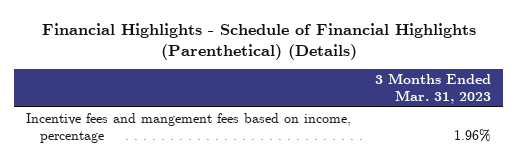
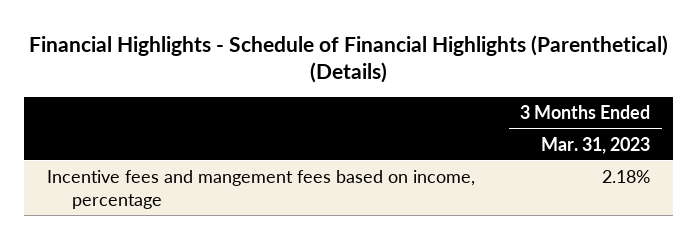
- Incentive fees and mangement fees based on income, percentage | 1.96%
+ Incentive fees and mangement fees based on income, percentage | 2.18%

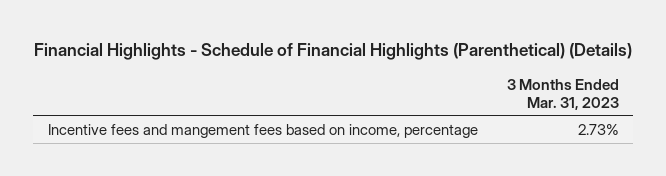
- Incentive fees and mangement fees based on income, percentage | 2.18%
+ Incentive fees and mangement fees based on income, percentage | 2.73%

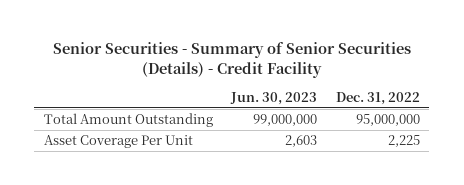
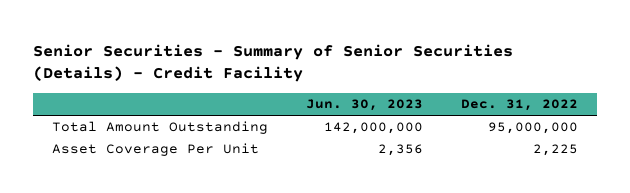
- Total Amount Outstanding | 99,000,000 | 95,000,000
- Asset Coverage Per Unit | 2,603 | 2,225
+ Total Amount Outstanding | 142,000,000 | 95,000,000
+ Asset Coverage Per Unit | 2,356 | 2,225

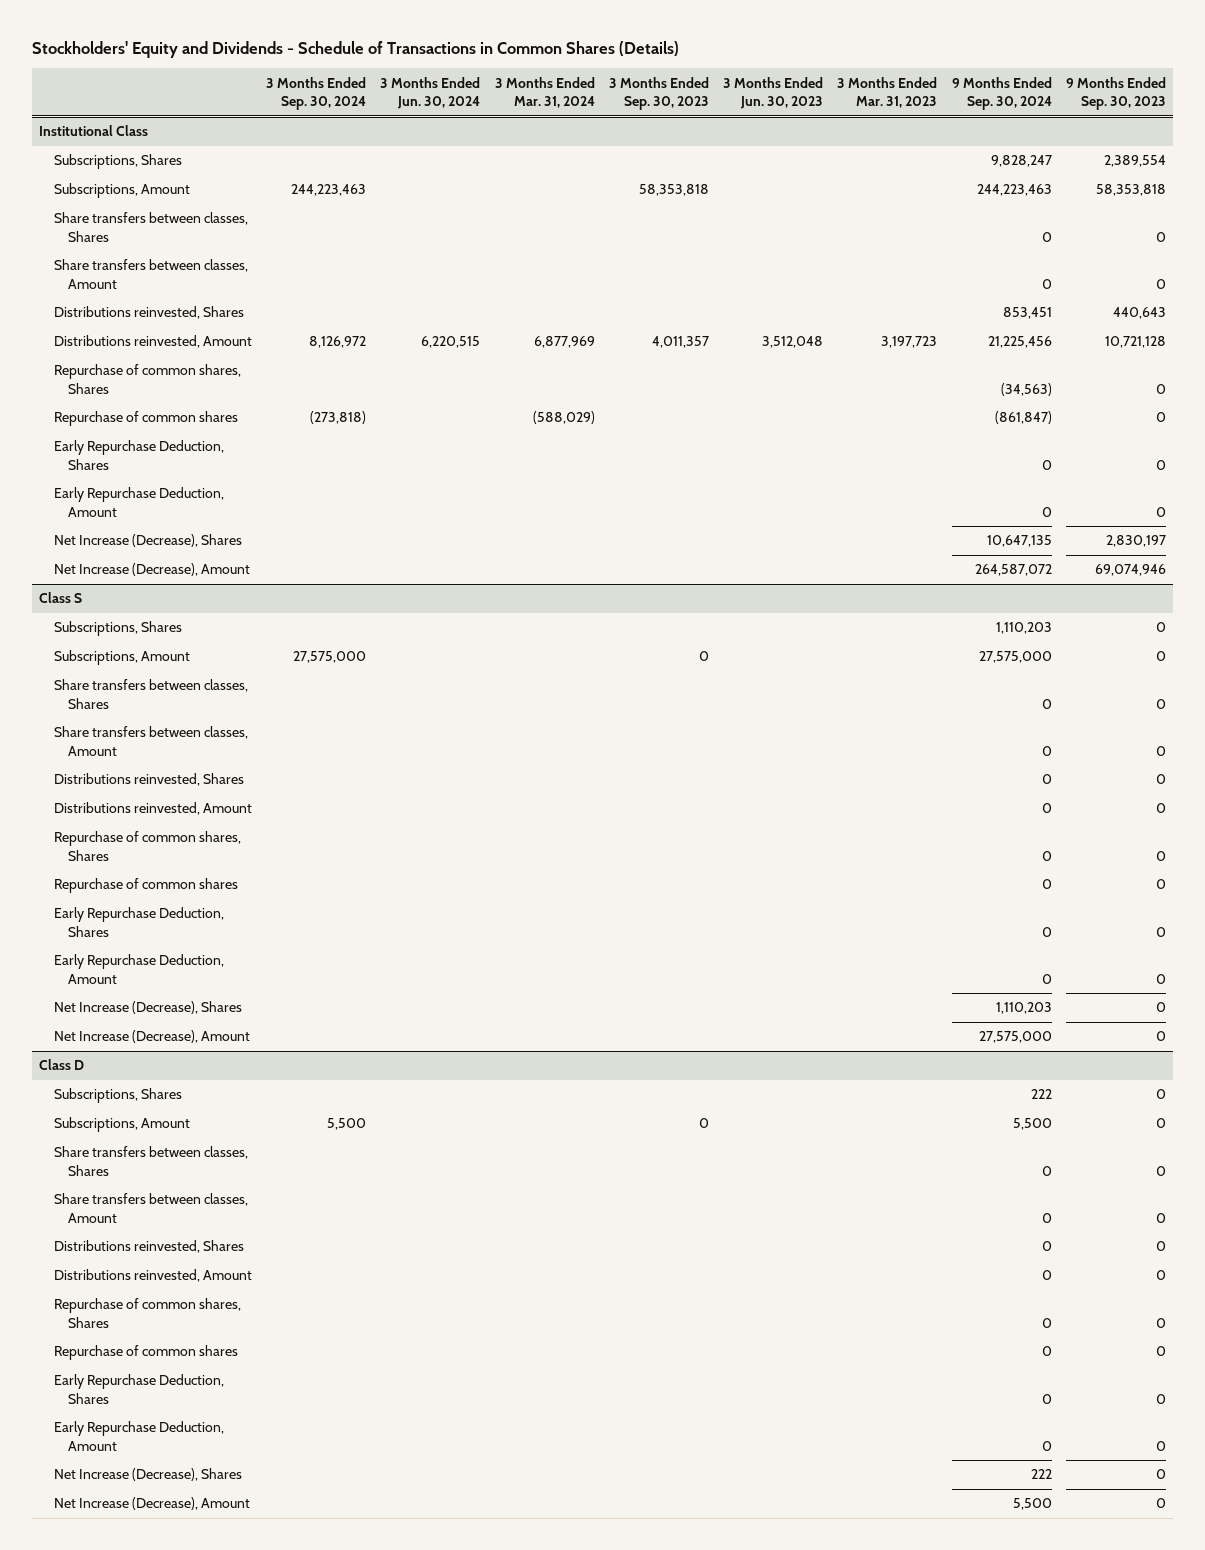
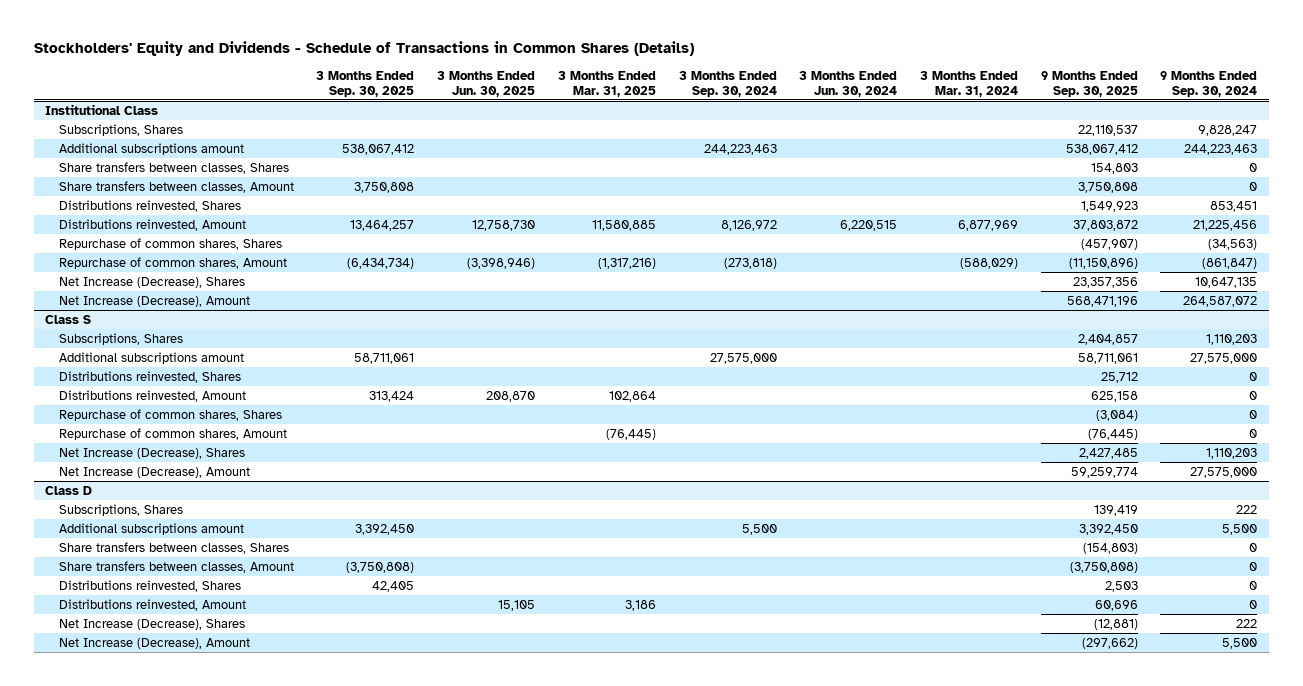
- | 3 Months Ended Sep. 30, 2024 | 3 Months Ended Jun. 30, 2024 | 3 Months Ended Mar. 31, 2024 | 3 Months Ended Sep. 30, 2023 | 3 Months Ended Jun. 30, 2023 | 3 Months Ended Mar. 31, 2023 | 9 Months Ended Sep. 30, 2024 | 9 Months Ended Sep. 30, 2023
+ | 3 Months Ended Sep. 30, 2025 | 3 Months Ended Jun. 30, 2025 | 3 Months Ended Mar. 31, 2025 | 3 Months Ended Sep. 30, 2024 | 3 Months Ended Jun. 30, 2024 | 3 Months Ended Mar. 31, 2024 | 9 Months Ended Sep. 30, 2025 | 9 Months Ended Sep. 30, 2024
@ Institutional Class
- Subscriptions, Amount | 244,223,463 | | | 58,353,818 | | | 244,223,463 | 58,353,818
+ Additional subscriptions amount | 538,067,412 | | | 244,223,463 | | | 538,067,412 | 244,223,463
- Repurchase of common shares | (273,818) | | (588,029) | | | | (861,847) | 0
- Early Repurchase Deduction, Shares | | | | | | | 0 | 0
- Early Repurchase Deduction, Amount | | | | | | | 0 | 0
+ Repurchase of common shares, Amount | (6,434,734) | (3,398,946) | (1,317,216) | (273,818) | | (588,029) | (11,150,896) | (861,847)
@ Class S
- Subscriptions, Amount | 27,575,000 | | | 0 | | | 27,575,000 | 0
- Share transfers between classes, Shares | | | | | | | 0 | 0
- Share transfers between classes, Amount | | | | | | | 0 | 0
+ Additional subscriptions amount | 58,711,061 | | | 27,575,000 | | | 58,711,061 | 27,575,000
- Repurchase of common shares | | | | | | | 0 | 0
- Early Repurchase Deduction, Shares | | | | | | | 0 | 0
- Early Repurchase Deduction, Amount | | | | | | | 0 | 0
+ Repurchase of common shares, Amount | | | (76,445) | | | | (76,445) | 0
@ Class D
- Subscriptions, Amount | 5,500 | | | 0 | | | 5,500 | 0
+ Additional subscriptions amount | 3,392,450 | | | 5,500 | | | 3,392,450 | 5,500
- Repurchase of common shares, Shares | | | | | | | 0 | 0
- Repurchase of common shares | | | | | | | 0 | 0
- Early Repurchase Deduction, Shares | | | | | | | 0 | 0
- Early Repurchase Deduction, Amount | | | | | | | 0 | 0

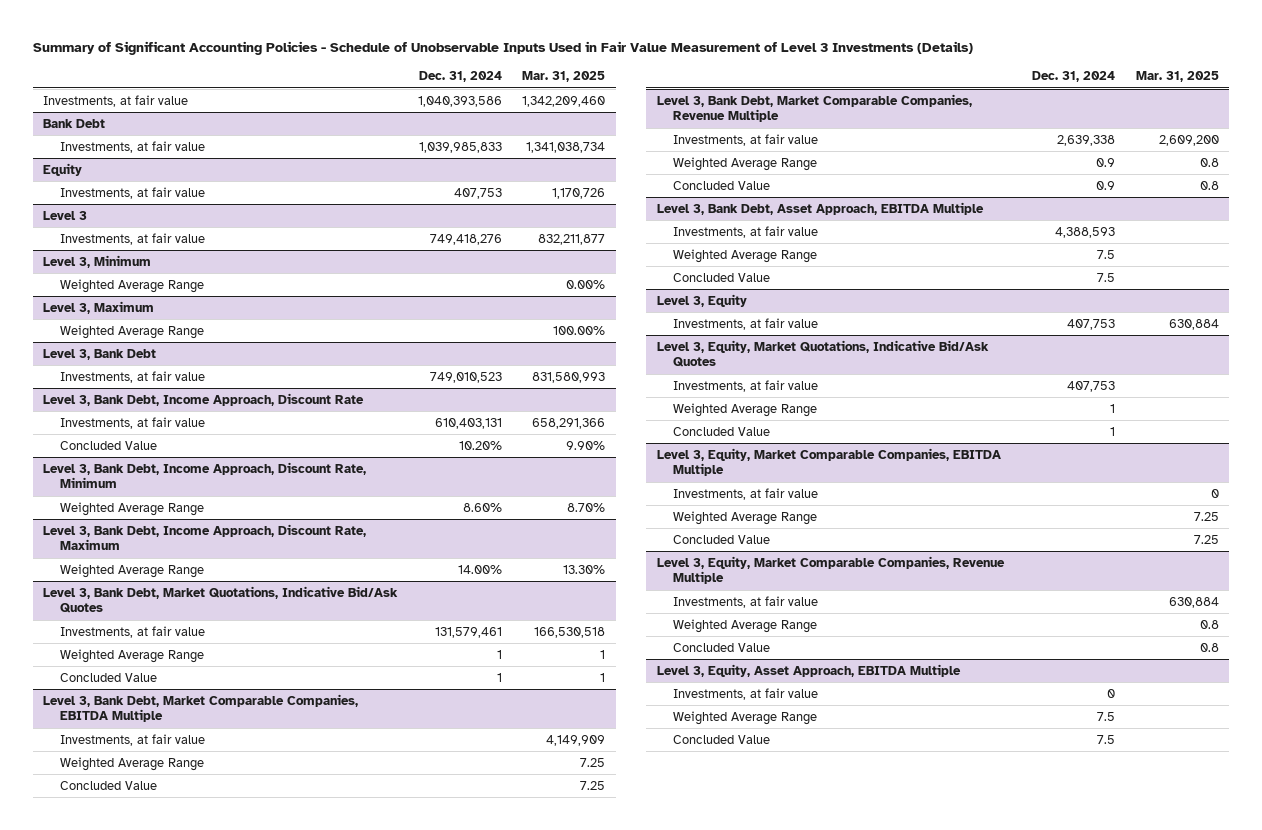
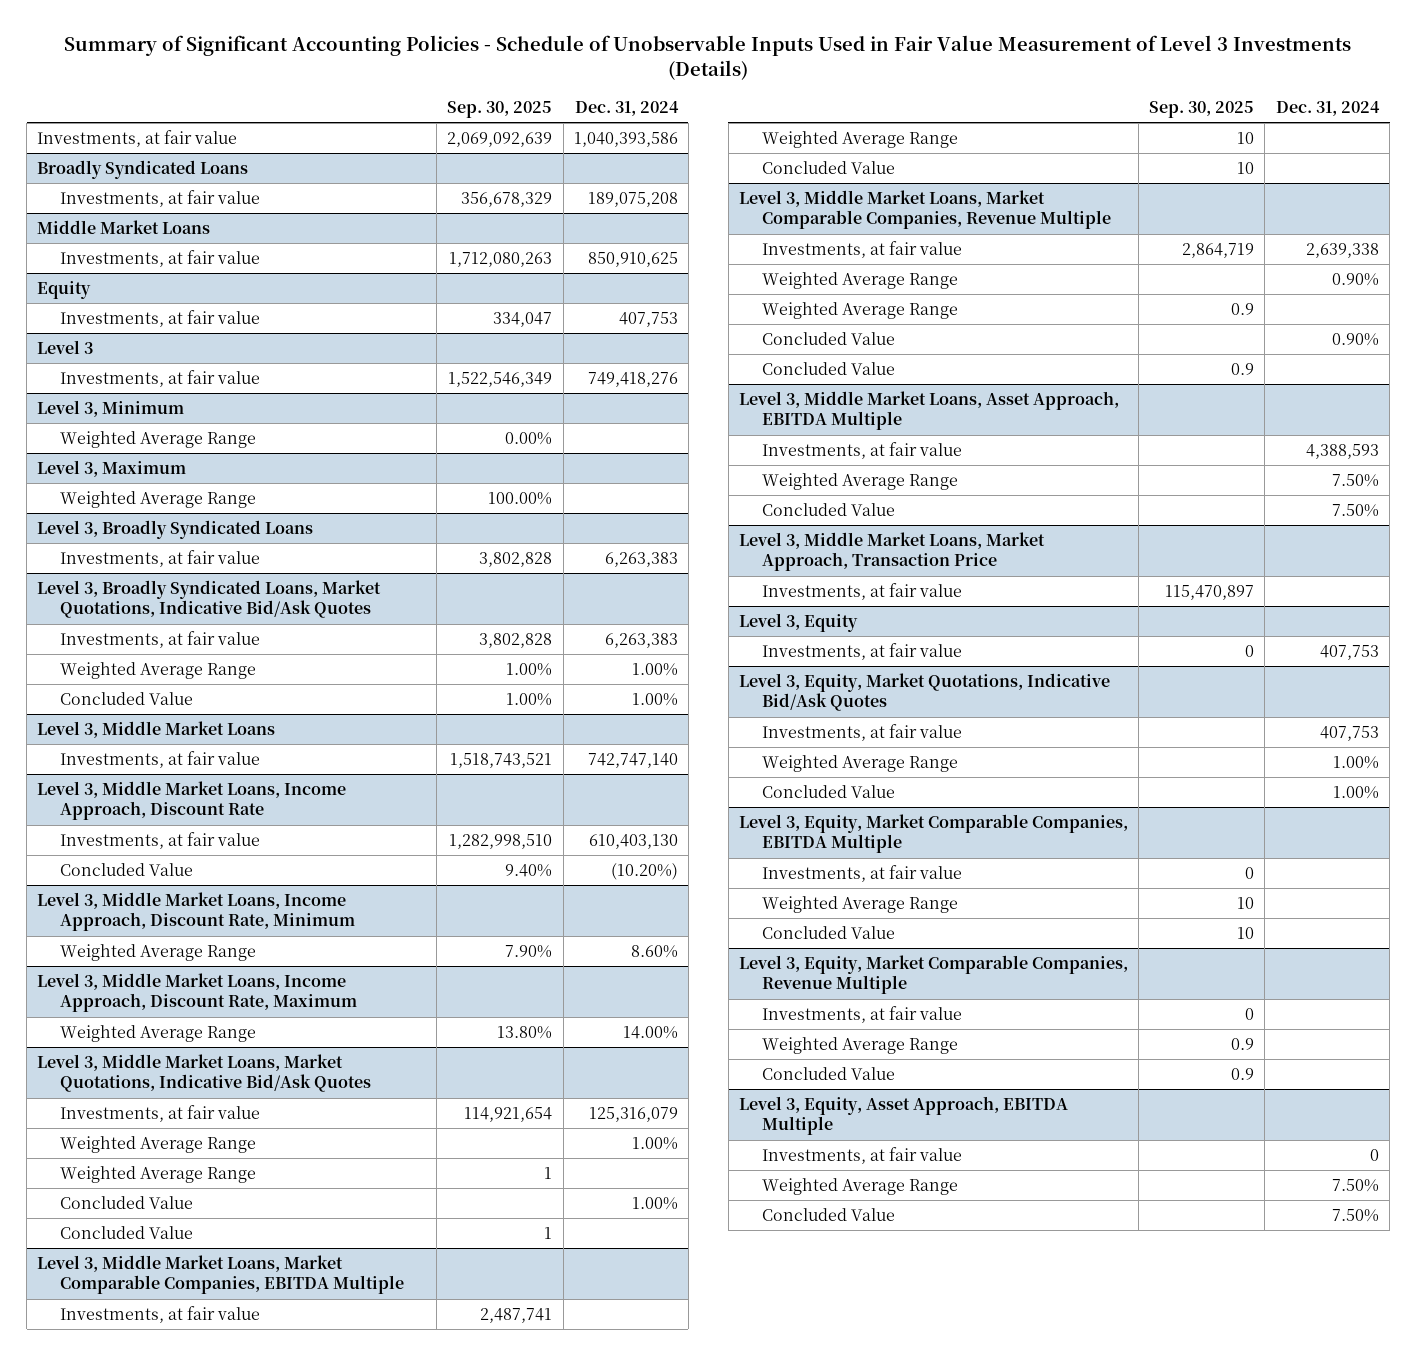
- | Dec. 31, 2024 | Mar. 31, 2025
+ | Sep. 30, 2025 | Dec. 31, 2024
- Bank Debt
- Investments, at fair value | 1,039,985,833 | 1,341,038,734
+ Broadly Syndicated Loans
+ Investments, at fair value | 356,678,329 | 189,075,208
+ Middle Market Loans
+ Investments, at fair value | 1,712,080,263 | 850,910,625
- Level 3, Bank Debt
- Investments, at fair value | 749,010,523 | 831,580,993
- Level 3, Bank Debt, Income Approach, Discount Rate
- Investments, at fair value | 610,403,131 | 658,291,366
- Concluded Value | 10.20% | 9.90%
- Level 3, Bank Debt, Income Approach, Discount Rate, Minimum
+ Level 3, Broadly Syndicated Loans
+ Investments, at fair value | 3,802,828 | 6,263,383
+ Level 3, Broadly Syndicated Loans, Market Quotations, Indicative Bid/Ask Quotes
+ Investments, at fair value | 3,802,828 | 6,263,383
+ Weighted Average Range | 1.00% | 1.00%
+ Concluded Value | 1.00% | 1.00%
+ Level 3, Middle Market Loans
+ Investments, at fair value | 1,518,743,521 | 742,747,140
+ Level 3, Middle Market Loans, Income Approach, Discount Rate
+ Investments, at fair value | 1,282,998,510 | 610,403,130
+ Concluded Value | 9.40% | (10.20%)
+ Level 3, Middle Market Loans, Income Approach, Discount Rate, Minimum
- Level 3, Bank Debt, Income Approach, Discount Rate, Maximum
+ Level 3, Middle Market Loans, Income Approach, Discount Rate, Maximum
- Level 3, Bank Debt, Market Quotations, Indicative Bid/Ask Quotes
- Investments, at fair value | 131,579,461 | 166,530,518
- Weighted Average Range | 1 | 1
- Concluded Value | 1 | 1
- Level 3, Bank Debt, Market Comparable Companies, EBITDA Multiple
+ Level 3, Middle Market Loans, Market Quotations, Indicative Bid/Ask Quotes
+ Investments, at fair value | 114,921,654 | 125,316,079
+ Weighted Average Range | | 1.00%
+ Weighted Average Range | 1 |
+ Concluded Value | | 1.00%
+ Concluded Value | 1 |
+ Level 3, Middle Market Loans, Market Comparable Companies, EBITDA Multiple
- Level 3, Bank Debt, Market Comparable Companies, Revenue Multiple
+ Level 3, Middle Market Loans, Market Comparable Companies, Revenue Multiple
- Weighted Average Range | 0.9 | 0.8
- Concluded Value | 0.9 | 0.8
- Level 3, Bank Debt, Asset Approach, EBITDA Multiple
+ Weighted Average Range | | 0.90%
+ Weighted Average Range | 0.9 |
+ Concluded Value | | 0.90%
+ Concluded Value | 0.9 |
+ Level 3, Middle Market Loans, Asset Approach, EBITDA Multiple
- Weighted Average Range | 7.5 |
- Concluded Value | 7.5 |
+ Weighted Average Range | | 7.50%
+ Concluded Value | | 7.50%
+ Level 3, Middle Market Loans, Market Approach, Transaction Price
+ Investments, at fair value | 115,470,897 |
@ Level 3, Equity, Market Quotations, Indicative Bid/Ask Quotes
- Weighted Average Range | 1 |
- Concluded Value | 1 |
+ Weighted Average Range | | 1.00%
+ Concluded Value | | 1.00%
@ Level 3, Equity, Asset Approach, EBITDA Multiple
- Weighted Average Range | 7.5 |
- Concluded Value | 7.5 |
+ Weighted Average Range | | 7.50%
+ Concluded Value | | 7.50%

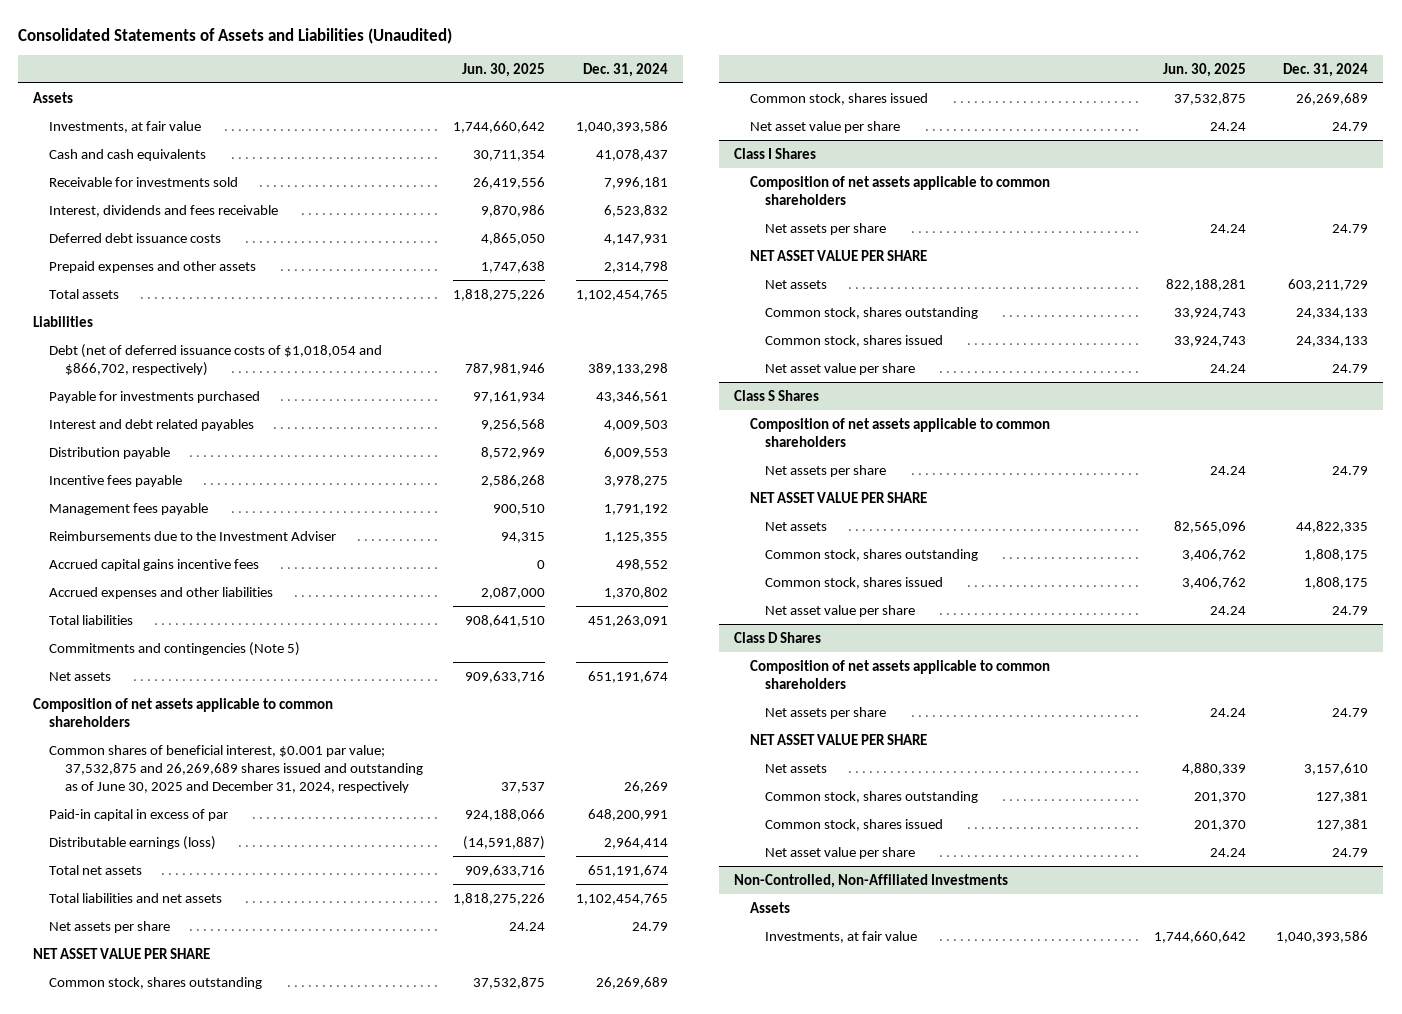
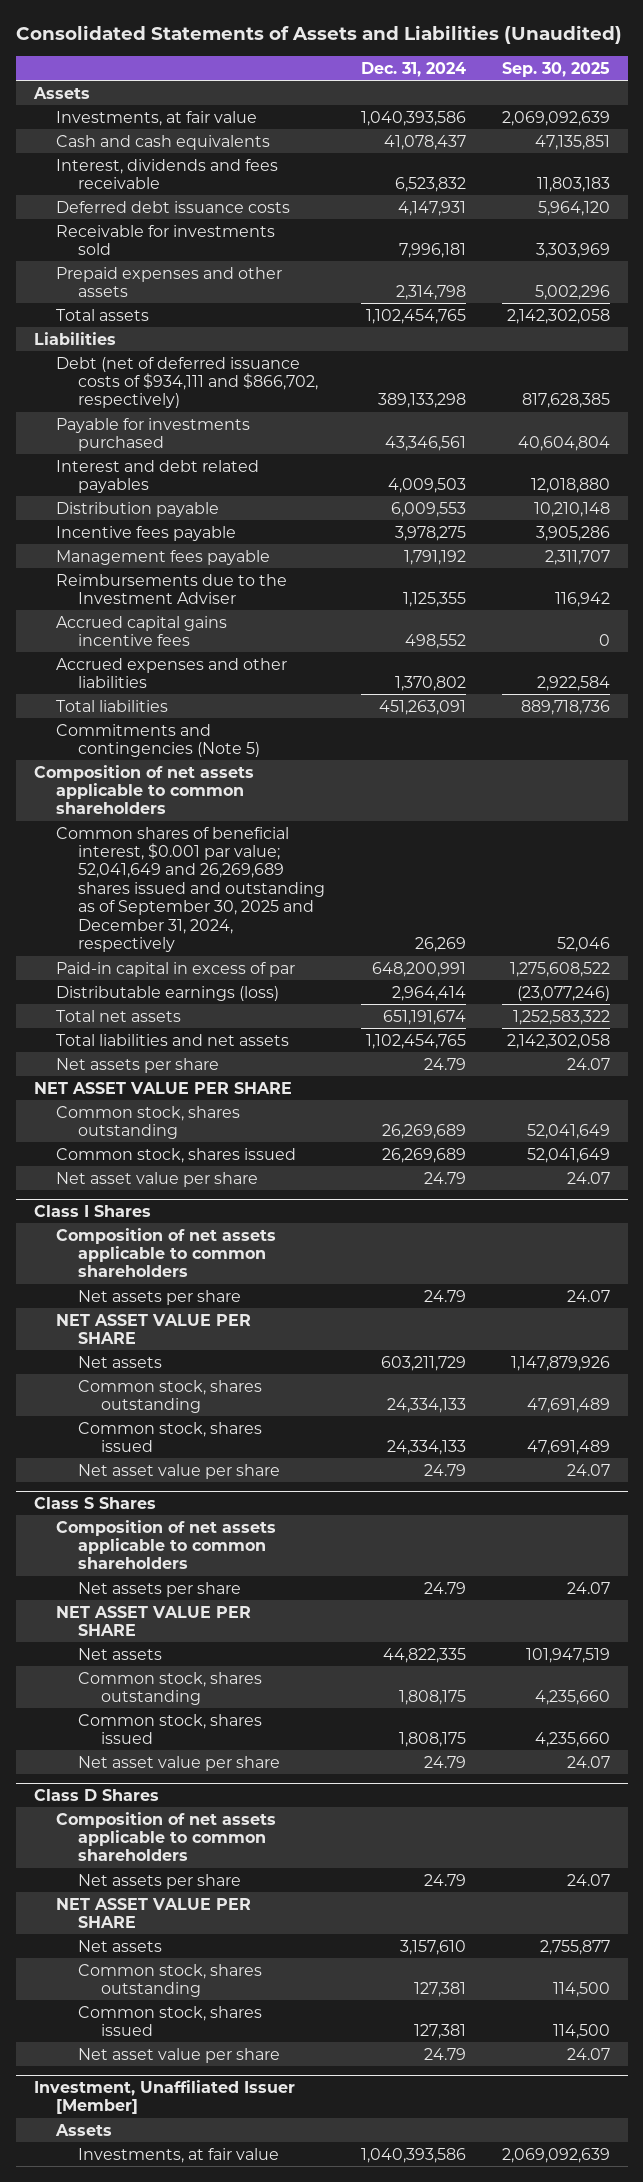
- | Jun. 30, 2025 | Dec. 31, 2024
+ | Dec. 31, 2024 | Sep. 30, 2025
moved down: Receivable for investments sold | 7,996,181 | 3,303,969
- Debt (net of deferred issuance costs of $1,018,054 and $866,702, respectively) | 787,981,946 | 389,133,298
+ Debt (net of deferred issuance costs of $934,111 and $866,702, respectively) | 389,133,298 | 817,628,385
- Net assets | 909,633,716 | 651,191,674
- Common shares of beneficial interest, $0.001 par value; 37,532,875 and 26,269,689 shares issued and outstanding as of June 30, 2025 and December 31, 2024, respectively | 37,537 | 26,269
+ Common shares of beneficial interest, $0.001 par value; 52,041,649 and 26,269,689 shares issued and outstanding as of September 30, 2025 and December 31, 2024, respectively | 26,269 | 52,046
- Non-Controlled, Non-Affiliated Investments
+ Investment, Unaffiliated Issuer [Member]

